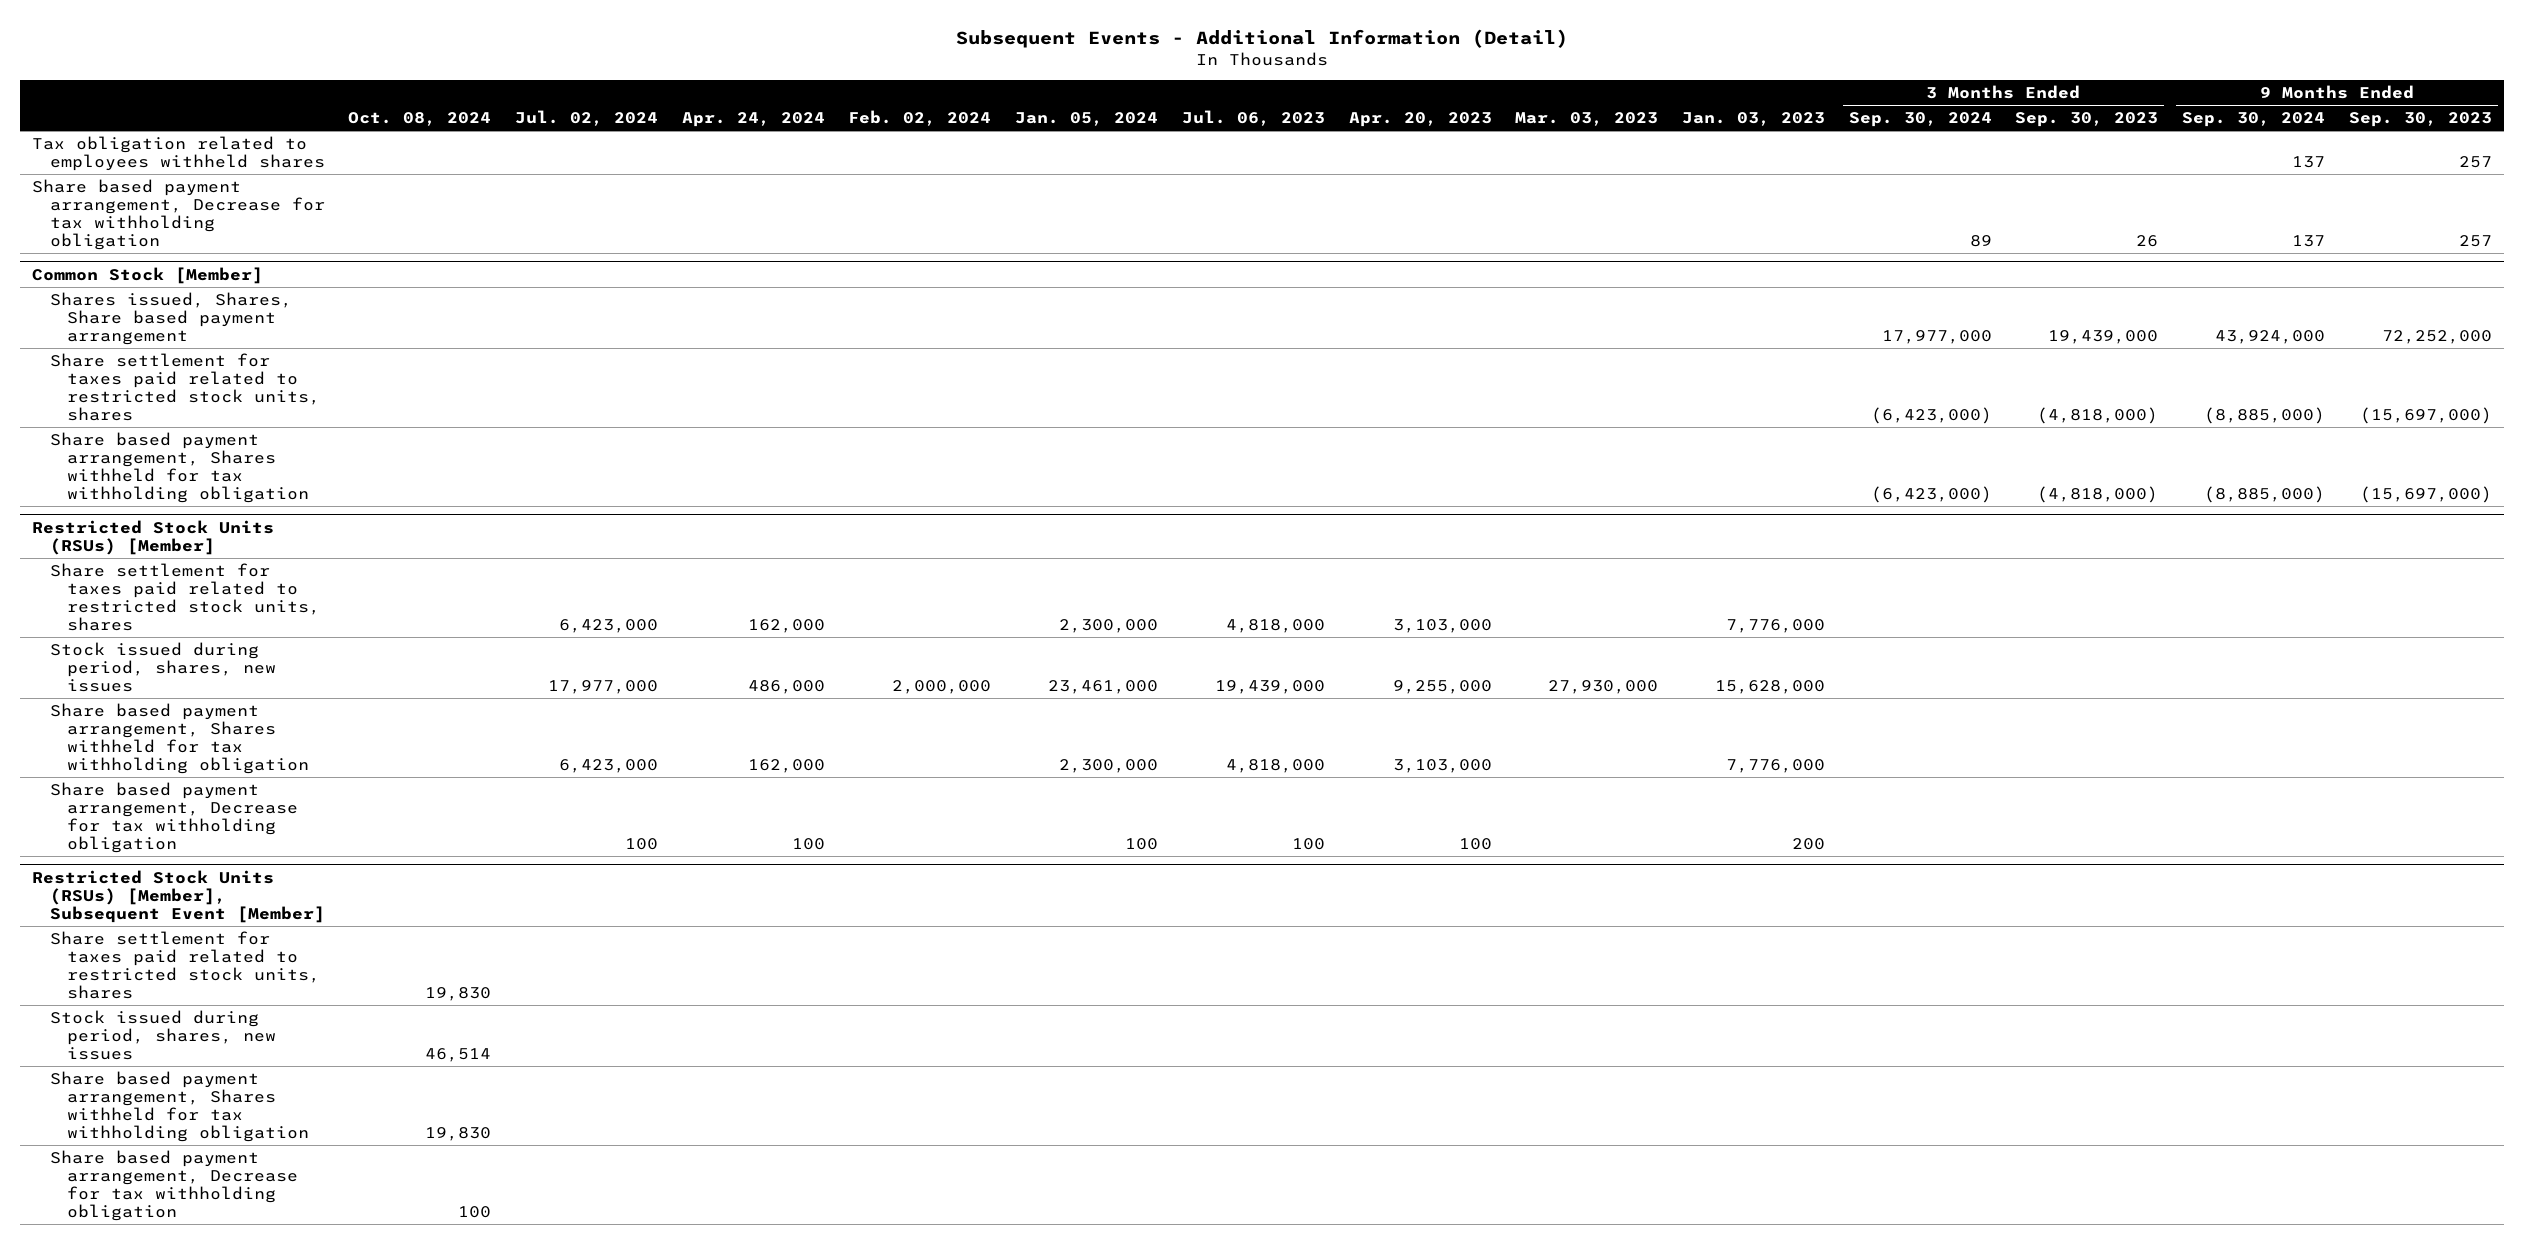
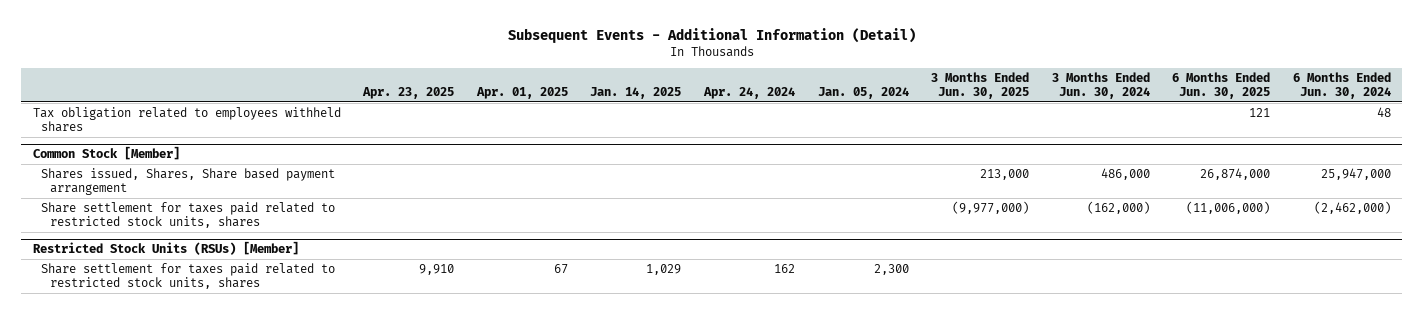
- | Oct. 08, 2024 | Jul. 02, 2024 | Apr. 24, 2024 | Feb. 02, 2024 | Jan. 05, 2024 | Jul. 06, 2023 | Apr. 20, 2023 | Mar. 03, 2023 | Jan. 03, 2023 | 3 Months Ended Sep. 30, 2024 | 3 Months Ended Sep. 30, 2023 | 9 Months Ended Sep. 30, 2024 | 9 Months Ended Sep. 30, 2023
+ | Apr. 23, 2025 | Apr. 01, 2025 | Jan. 14, 2025 | Apr. 24, 2024 | Jan. 05, 2024 | 3 Months Ended Jun. 30, 2025 | 3 Months Ended Jun. 30, 2024 | 6 Months Ended Jun. 30, 2025 | 6 Months Ended Jun. 30, 2024
- Share based payment arrangement, Decrease for tax withholding obligation | | | | | | | | | | 89 | 26 | 137 | 257
@ Common Stock [Member]
- Share based payment arrangement, Shares withheld for tax withholding obligation | | | | | | | | | | (6,423,000) | (4,818,000) | (8,885,000) | (15,697,000)
@ Restricted Stock Units (RSUs) [Member]
- Share settlement for taxes paid related to restricted stock units, shares | | 6,423,000 | 162,000 | | 2,300,000 | 4,818,000 | 3,103,000 | | 7,776,000 | | | |
- Stock issued during period, shares, new issues | | 17,977,000 | 486,000 | 2,000,000 | 23,461,000 | 19,439,000 | 9,255,000 | 27,930,000 | 15,628,000 | | | |
- Share based payment arrangement, Shares withheld for tax withholding obligation | | 6,423,000 | 162,000 | | 2,300,000 | 4,818,000 | 3,103,000 | | 7,776,000 | | | |
- Share based payment arrangement, Decrease for tax withholding obligation | | 100 | 100 | | 100 | 100 | 100 | | 200 | | | |
- Restricted Stock Units (RSUs) [Member], Subsequent Event [Member]
- Share settlement for taxes paid related to restricted stock units, shares | 19,830 | | | | | | | | | | | |
- Stock issued during period, shares, new issues | 46,514 | | | | | | | | | | | |
- Share based payment arrangement, Shares withheld for tax withholding obligation | 19,830 | | | | | | | | | | | |
- Share based payment arrangement, Decrease for tax withholding obligation | 100 | | | | | | | | | | | |
@ Restricted Stock Units (RSUs) [Member]
+ Share settlement for taxes paid related to restricted stock units, shares | 9,910 | 67 | 1,029 | 162 | 2,300 | | | |

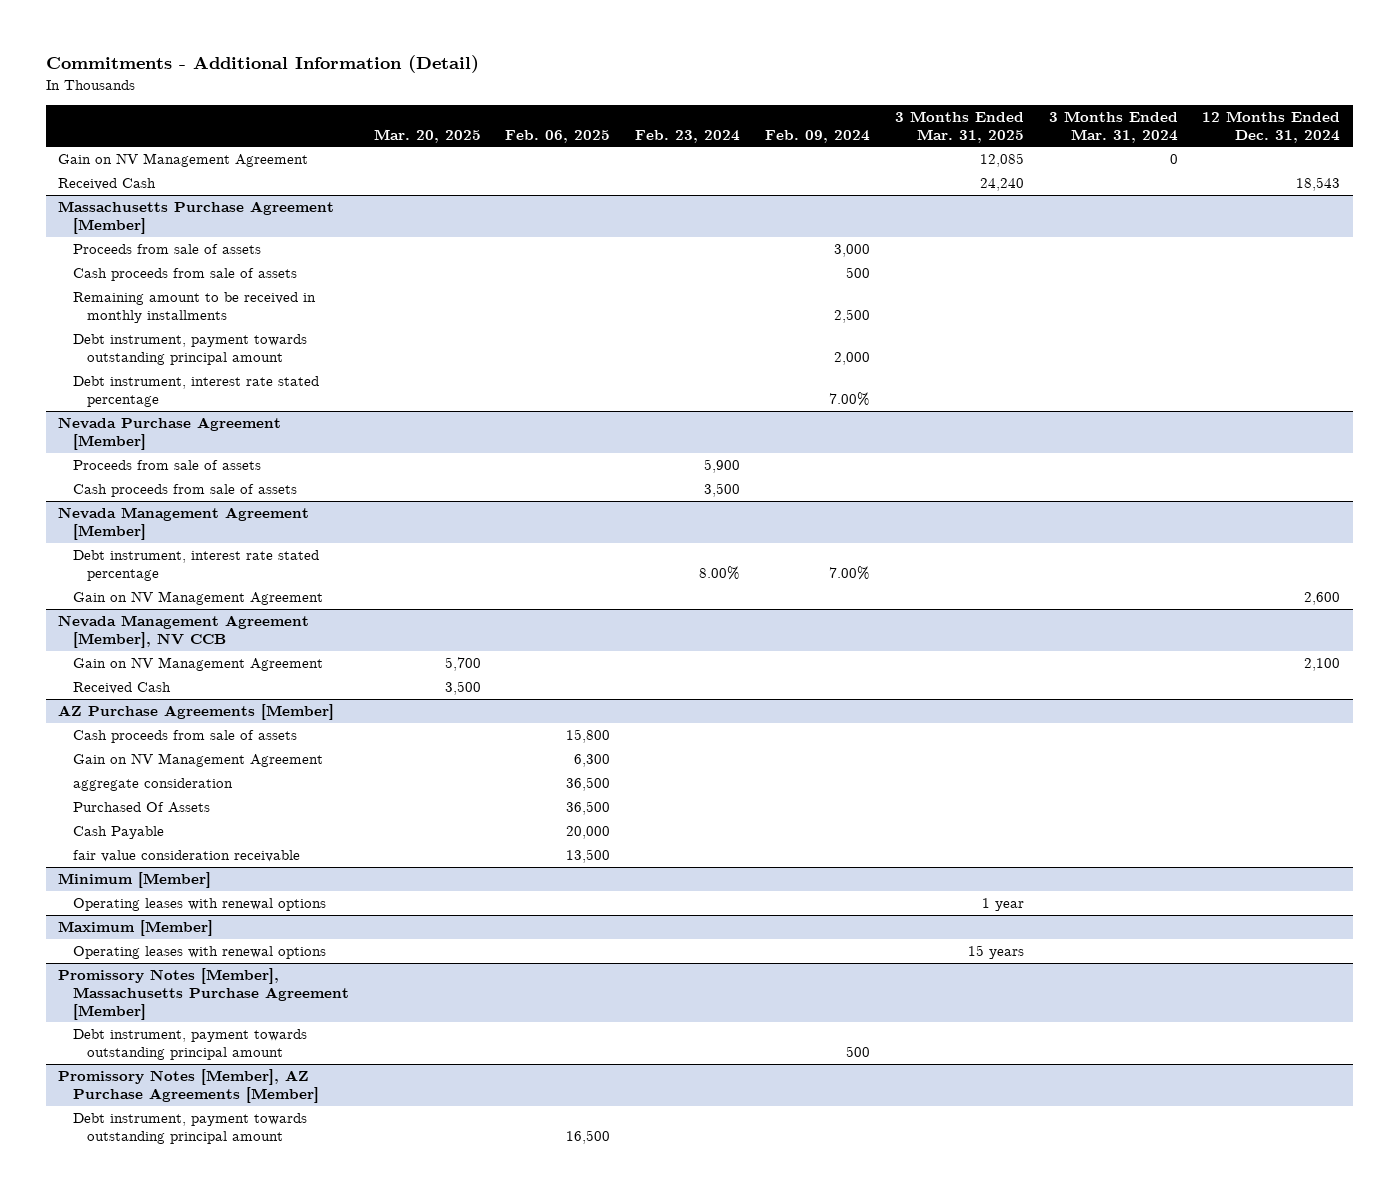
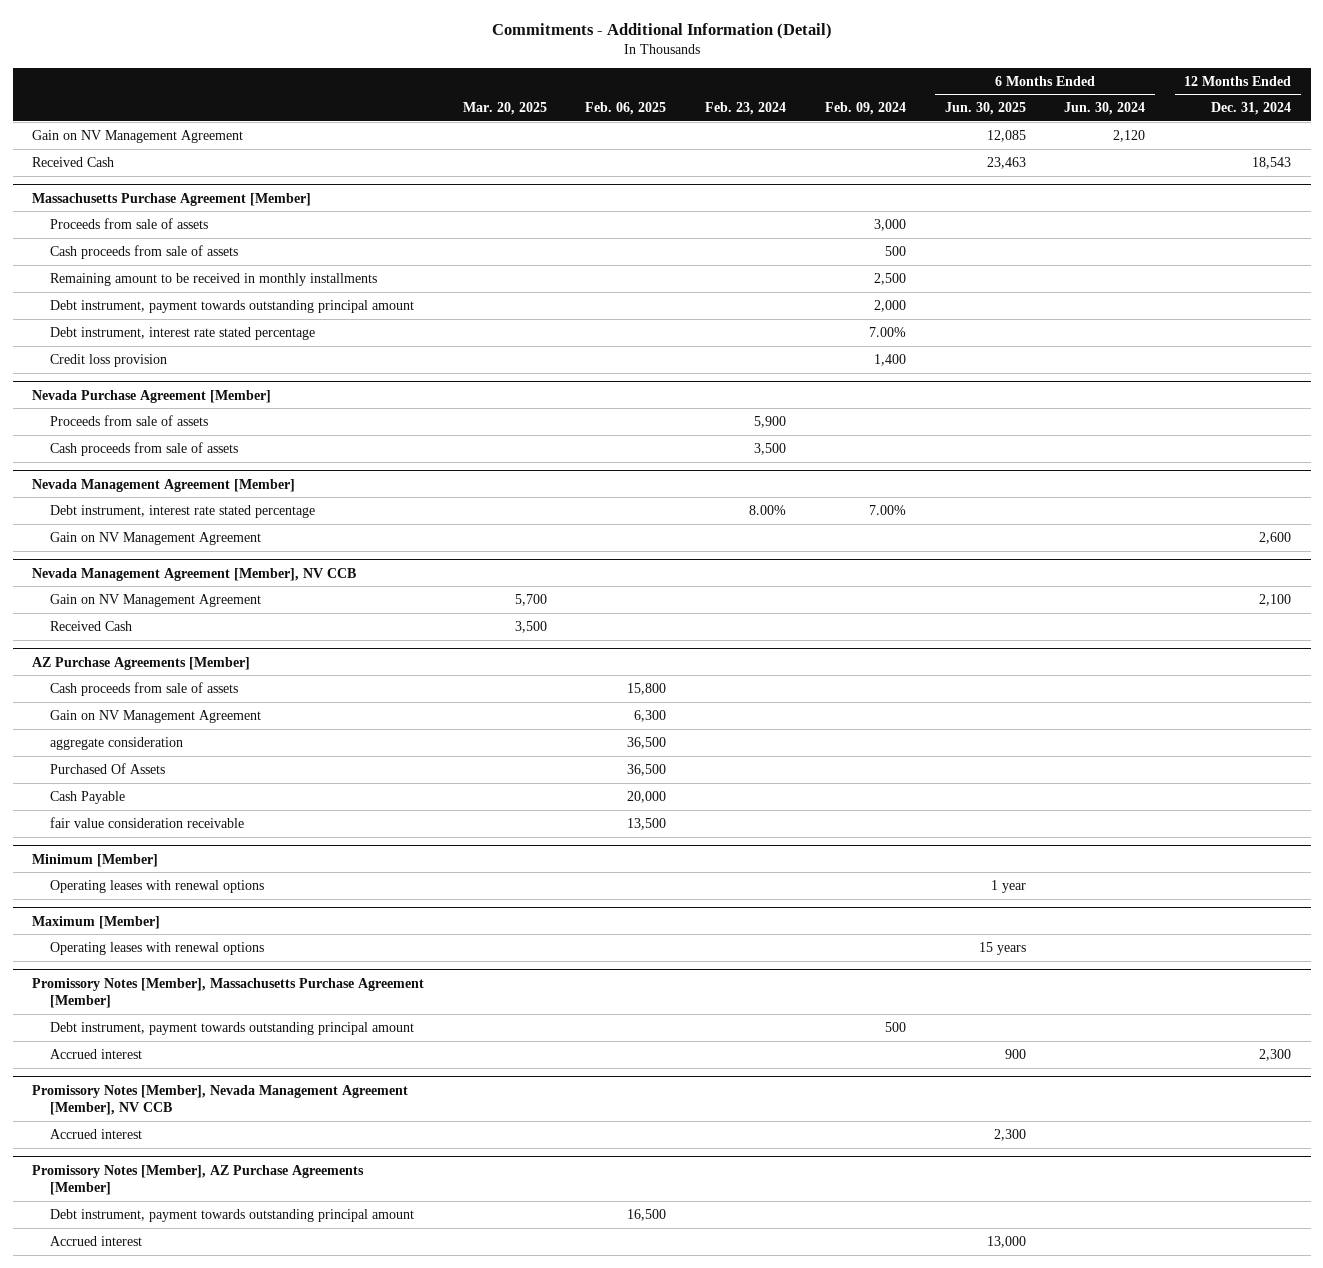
- | Mar. 20, 2025 | Feb. 06, 2025 | Feb. 23, 2024 | Feb. 09, 2024 | 3 Months Ended Mar. 31, 2025 | 3 Months Ended Mar. 31, 2024 | 12 Months Ended Dec. 31, 2024
+ | Mar. 20, 2025 | Feb. 06, 2025 | Feb. 23, 2024 | Feb. 09, 2024 | 6 Months Ended Jun. 30, 2025 | 6 Months Ended Jun. 30, 2024 | 12 Months Ended Dec. 31, 2024
@ Massachusetts Purchase Agreement [Member]
+ Credit loss provision | | | | 1,400 | | |
@ Promissory Notes [Member], Massachusetts Purchase Agreement [Member]
+ Accrued interest | | | | | 900 | | 2,300
+ Promissory Notes [Member], Nevada Management Agreement [Member], NV CCB
+ Accrued interest | | | | | 2,300 | |
@ Promissory Notes [Member], AZ Purchase Agreements [Member]
+ Accrued interest | | | | | 13,000 | |

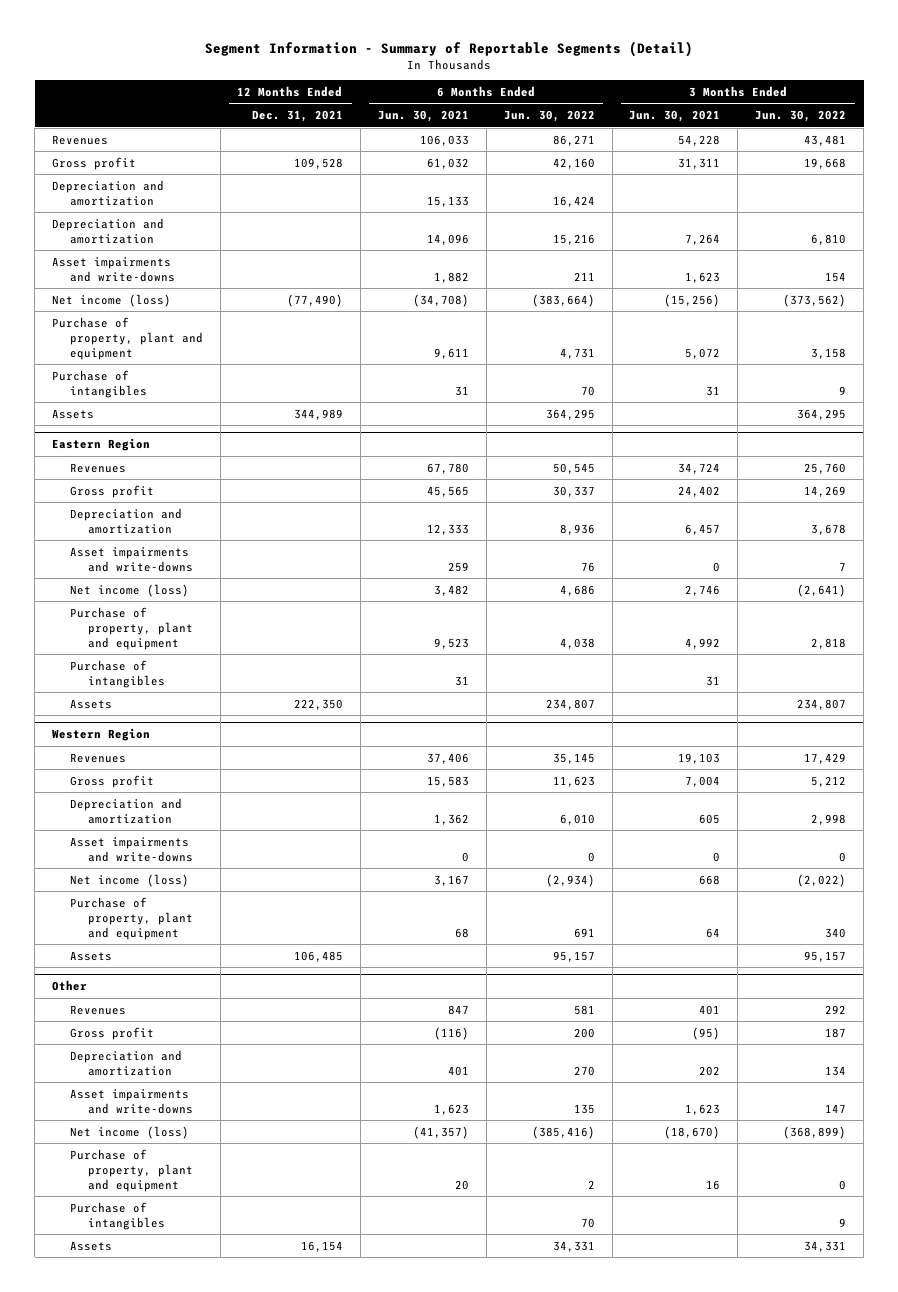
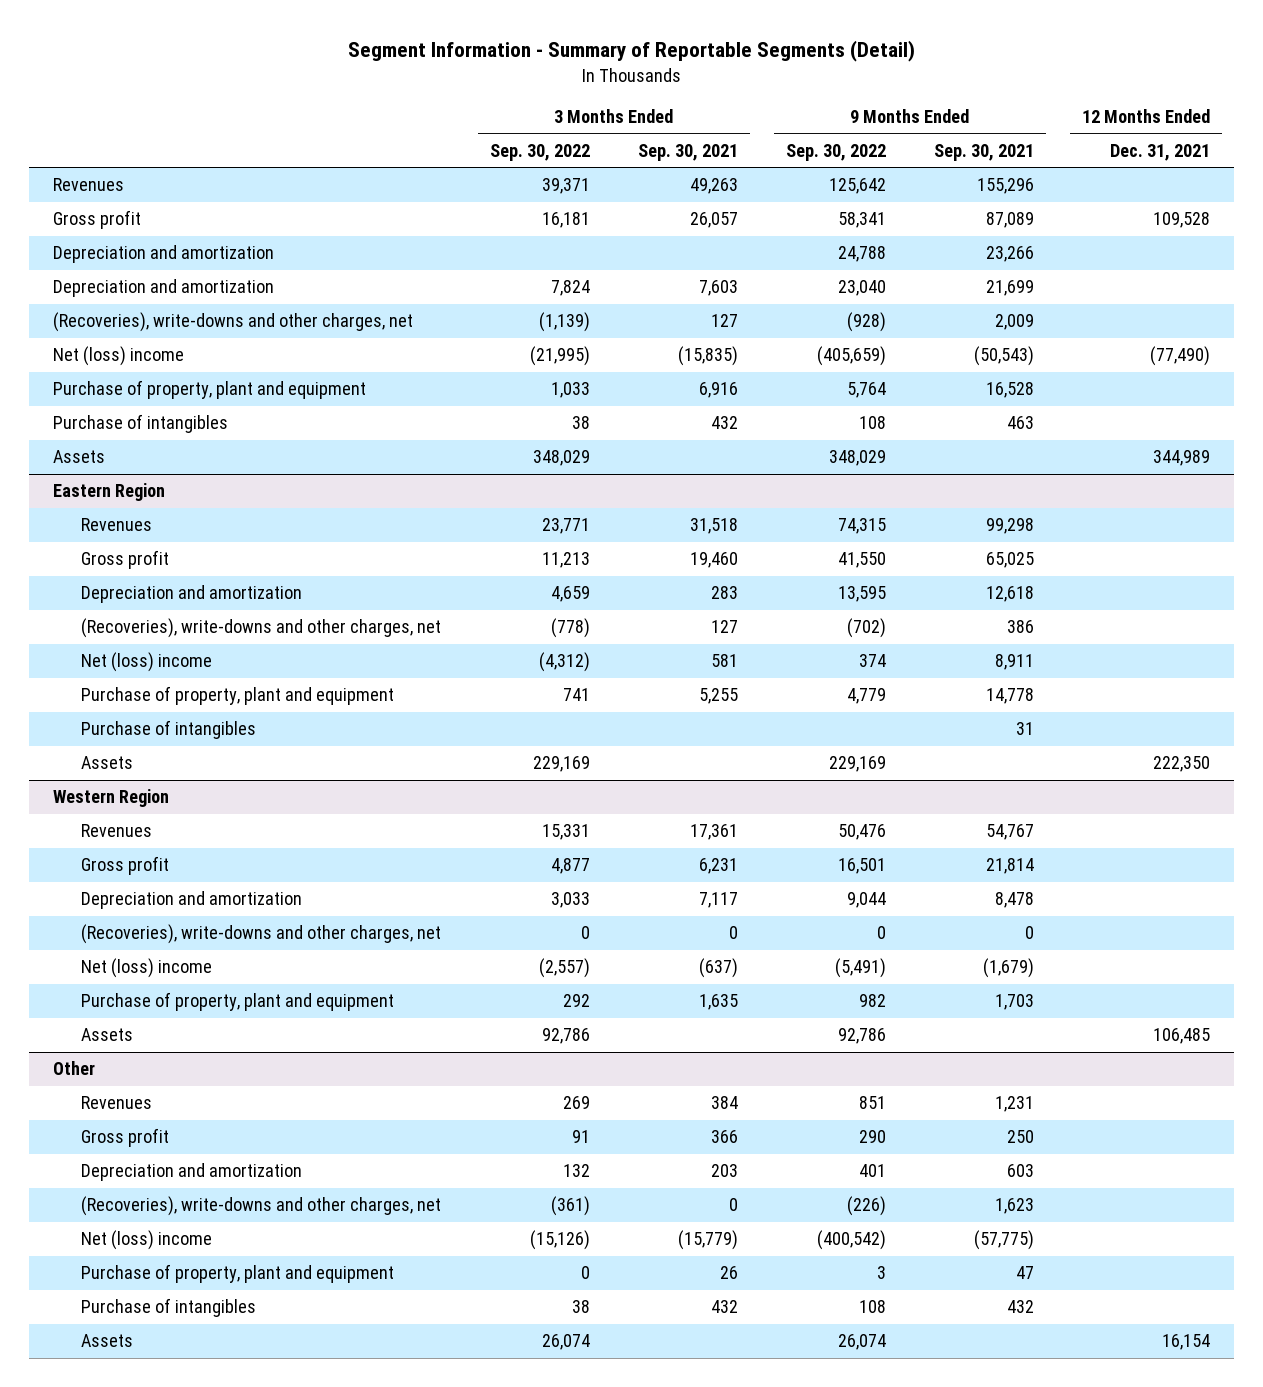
- | 12 Months Ended Dec. 31, 2021 | 6 Months Ended Jun. 30, 2021 | 6 Months Ended Jun. 30, 2022 | 3 Months Ended Jun. 30, 2021 | 3 Months Ended Jun. 30, 2022
+ | 3 Months Ended Sep. 30, 2022 | 3 Months Ended Sep. 30, 2021 | 9 Months Ended Sep. 30, 2022 | 9 Months Ended Sep. 30, 2021 | 12 Months Ended Dec. 31, 2021
- Asset impairments and write-downs | | 1,882 | 211 | 1,623 | 154
- Net income (loss) | (77,490) | (34,708) | (383,664) | (15,256) | (373,562)
+ (Recoveries), write-downs and other charges, net | (1,139) | 127 | (928) | 2,009 |
+ Net (loss) income | (21,995) | (15,835) | (405,659) | (50,543) | (77,490)
@ Eastern Region
- Asset impairments and write-downs | | 259 | 76 | 0 | 7
- Net income (loss) | | 3,482 | 4,686 | 2,746 | (2,641)
+ (Recoveries), write-downs and other charges, net | (778) | 127 | (702) | 386 |
+ Net (loss) income | (4,312) | 581 | 374 | 8,911 |
@ Western Region
- Asset impairments and write-downs | | 0 | 0 | 0 | 0
- Net income (loss) | | 3,167 | (2,934) | 668 | (2,022)
+ (Recoveries), write-downs and other charges, net | 0 | 0 | 0 | 0 |
+ Net (loss) income | (2,557) | (637) | (5,491) | (1,679) |
@ Other
- Asset impairments and write-downs | | 1,623 | 135 | 1,623 | 147
- Net income (loss) | | (41,357) | (385,416) | (18,670) | (368,899)
+ (Recoveries), write-downs and other charges, net | (361) | 0 | (226) | 1,623 |
+ Net (loss) income | (15,126) | (15,779) | (400,542) | (57,775) |

